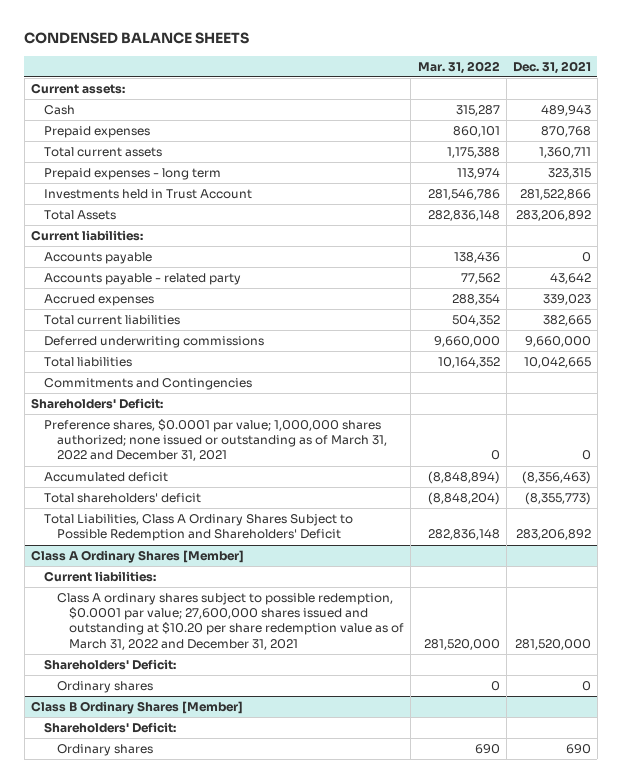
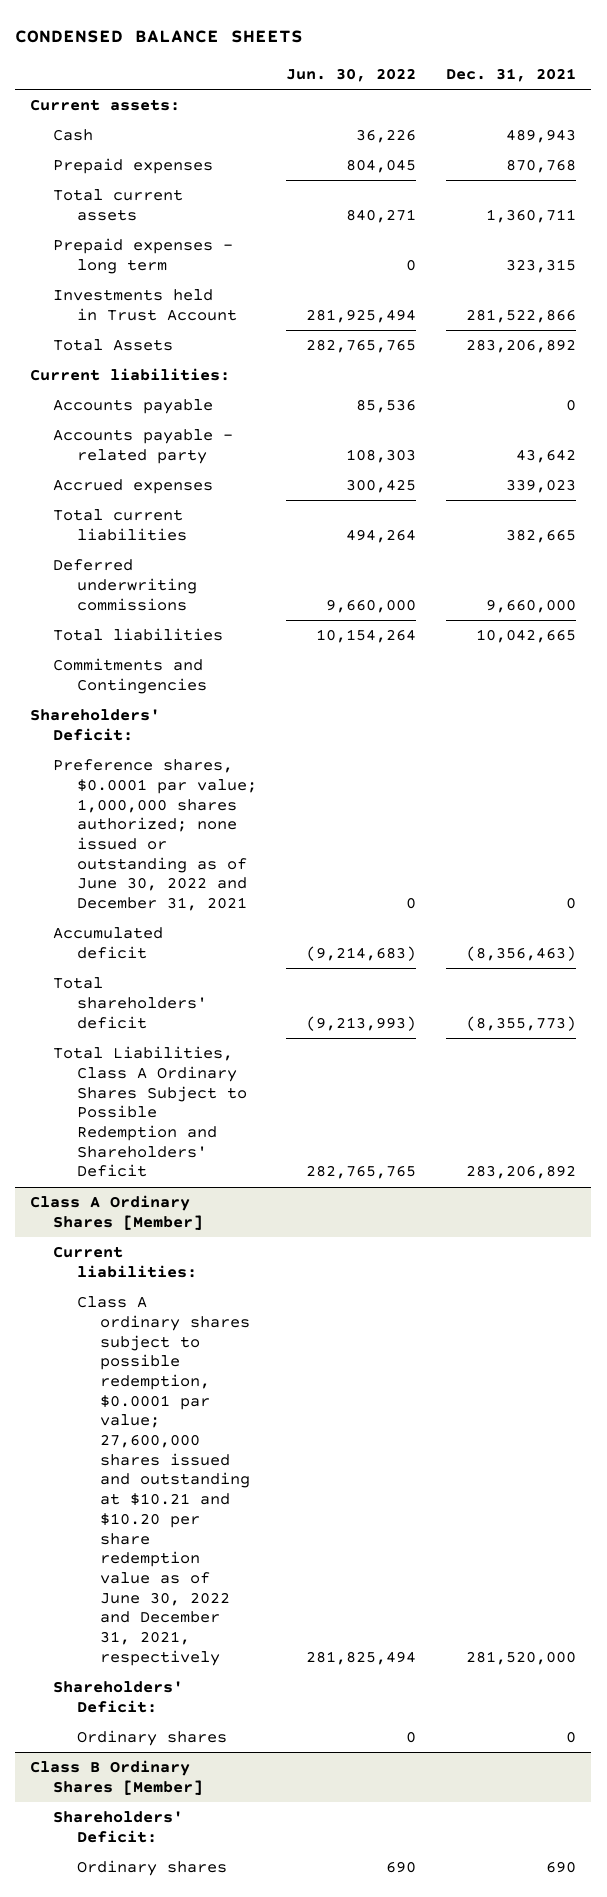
- | Mar. 31, 2022 | Dec. 31, 2021
+ | Jun. 30, 2022 | Dec. 31, 2021
- Preference shares, $0.0001 par value; 1,000,000 shares authorized; none issued or outstanding as of March 31, 2022 and December 31, 2021 | 0 | 0
+ Preference shares, $0.0001 par value; 1,000,000 shares authorized; none issued or outstanding as of June 30, 2022 and December 31, 2021 | 0 | 0
@ Class A Ordinary Shares [Member]
- Class A ordinary shares subject to possible redemption, $0.0001 par value; 27,600,000 shares issued and outstanding at $10.20 per share redemption value as of March 31, 2022 and December 31, 2021 | 281,520,000 | 281,520,000
+ Class A ordinary shares subject to possible redemption, $0.0001 par value; 27,600,000 shares issued and outstanding at $10.21 and $10.20 per share redemption value as of June 30, 2022 and December 31, 2021, respectively | 281,825,494 | 281,520,000

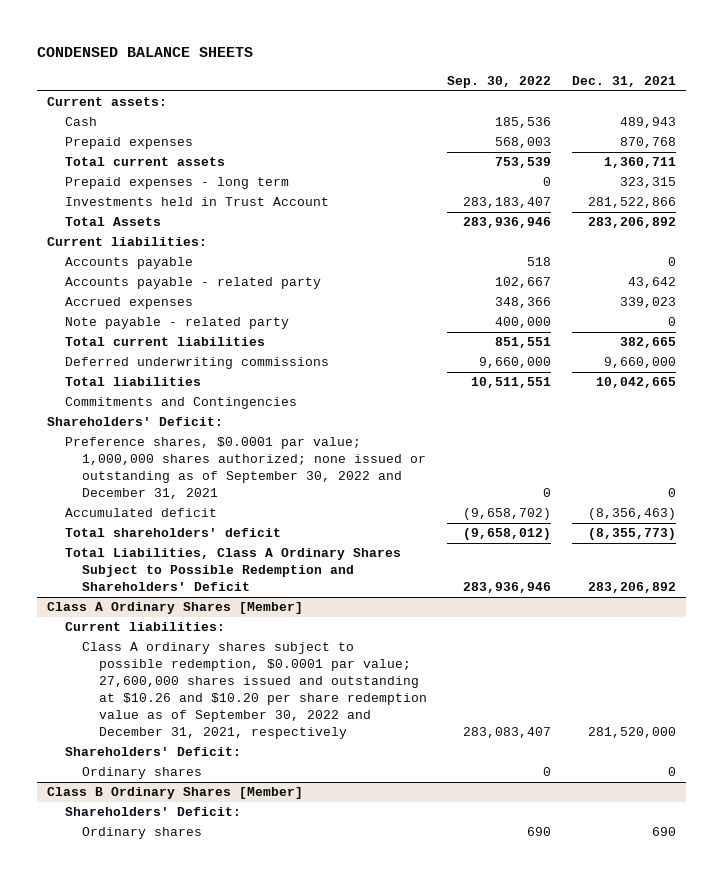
- | Jun. 30, 2022 | Dec. 31, 2021
+ | Sep. 30, 2022 | Dec. 31, 2021
+ Note payable - related party | 400,000 | 0
- Preference shares, $0.0001 par value; 1,000,000 shares authorized; none issued or outstanding as of June 30, 2022 and December 31, 2021 | 0 | 0
+ Preference shares, $0.0001 par value; 1,000,000 shares authorized; none issued or outstanding as of September 30, 2022 and December 31, 2021 | 0 | 0
@ Class A Ordinary Shares [Member]
- Class A ordinary shares subject to possible redemption, $0.0001 par value; 27,600,000 shares issued and outstanding at $10.21 and $10.20 per share redemption value as of June 30, 2022 and December 31, 2021, respectively | 281,825,494 | 281,520,000
+ Class A ordinary shares subject to possible redemption, $0.0001 par value; 27,600,000 shares issued and outstanding at $10.26 and $10.20 per share redemption value as of September 30, 2022 and December 31, 2021, respectively | 283,083,407 | 281,520,000

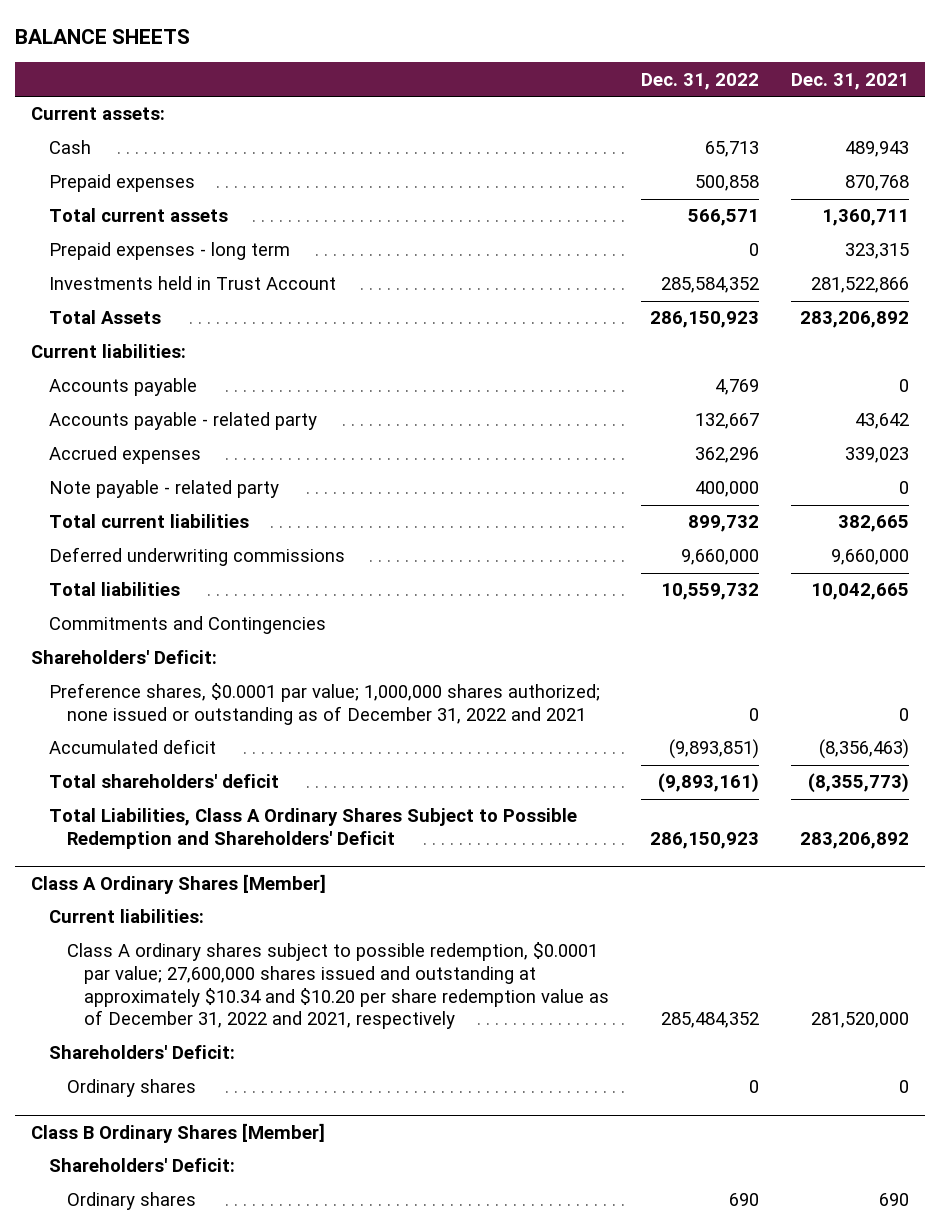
- CONDENSED BALANCE SHEETS
+ BALANCE SHEETS
- | Sep. 30, 2022 | Dec. 31, 2021
+ | Dec. 31, 2022 | Dec. 31, 2021
- Preference shares, $0.0001 par value; 1,000,000 shares authorized; none issued or outstanding as of September 30, 2022 and December 31, 2021 | 0 | 0
+ Preference shares, $0.0001 par value; 1,000,000 shares authorized; none issued or outstanding as of December 31, 2022 and 2021 | 0 | 0
@ Class A Ordinary Shares [Member]
- Class A ordinary shares subject to possible redemption, $0.0001 par value; 27,600,000 shares issued and outstanding at $10.26 and $10.20 per share redemption value as of September 30, 2022 and December 31, 2021, respectively | 283,083,407 | 281,520,000
+ Class A ordinary shares subject to possible redemption, $0.0001 par value; 27,600,000 shares issued and outstanding at approximately $10.34 and $10.20 per share redemption value as of December 31, 2022 and 2021, respectively | 285,484,352 | 281,520,000

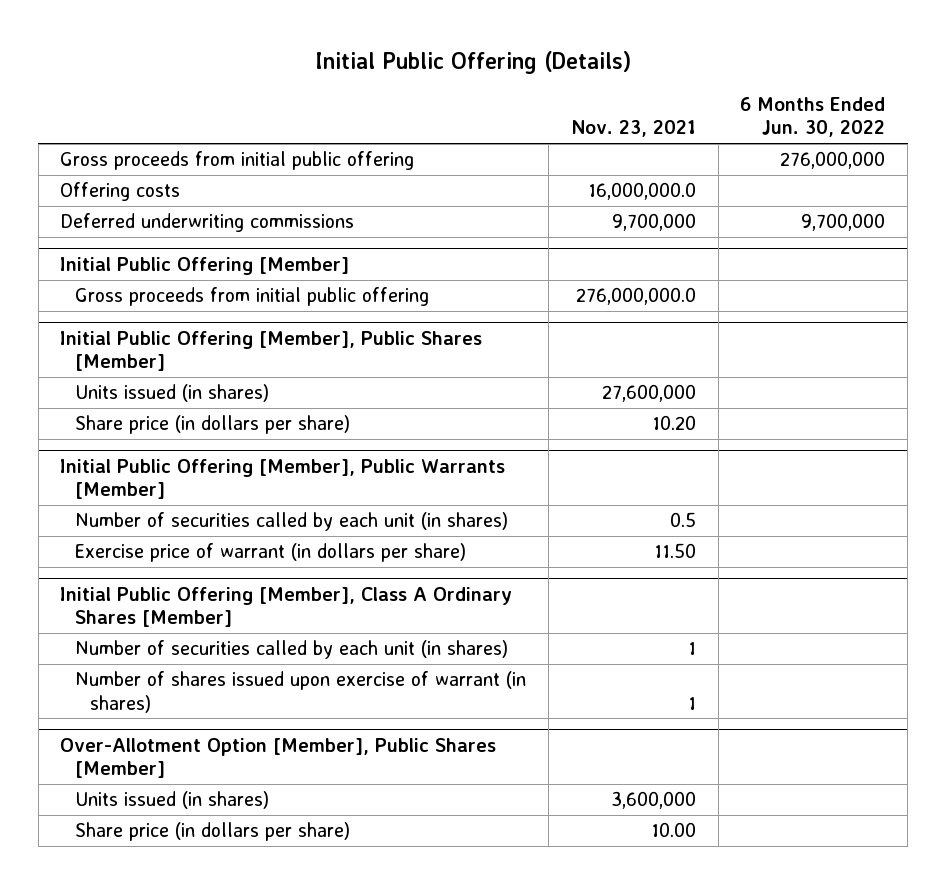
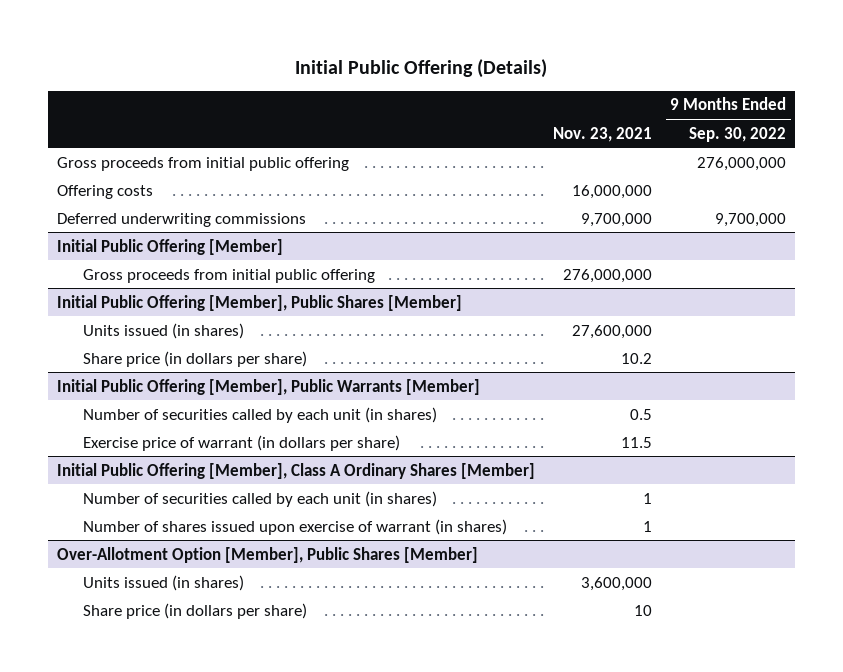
- | Nov. 23, 2021 | 6 Months Ended Jun. 30, 2022
+ | Nov. 23, 2021 | 9 Months Ended Sep. 30, 2022
- Offering costs | 16,000,000.0 |
+ Offering costs | 16,000,000 |
@ Initial Public Offering [Member]
- Gross proceeds from initial public offering | 276,000,000.0 |
+ Gross proceeds from initial public offering | 276,000,000 |
@ Initial Public Offering [Member], Public Shares [Member]
- Share price (in dollars per share) | 10.20 |
+ Share price (in dollars per share) | 10.2 |
@ Initial Public Offering [Member], Public Warrants [Member]
- Exercise price of warrant (in dollars per share) | 11.50 |
+ Exercise price of warrant (in dollars per share) | 11.5 |
@ Over-Allotment Option [Member], Public Shares [Member]
- Share price (in dollars per share) | 10.00 |
+ Share price (in dollars per share) | 10 |

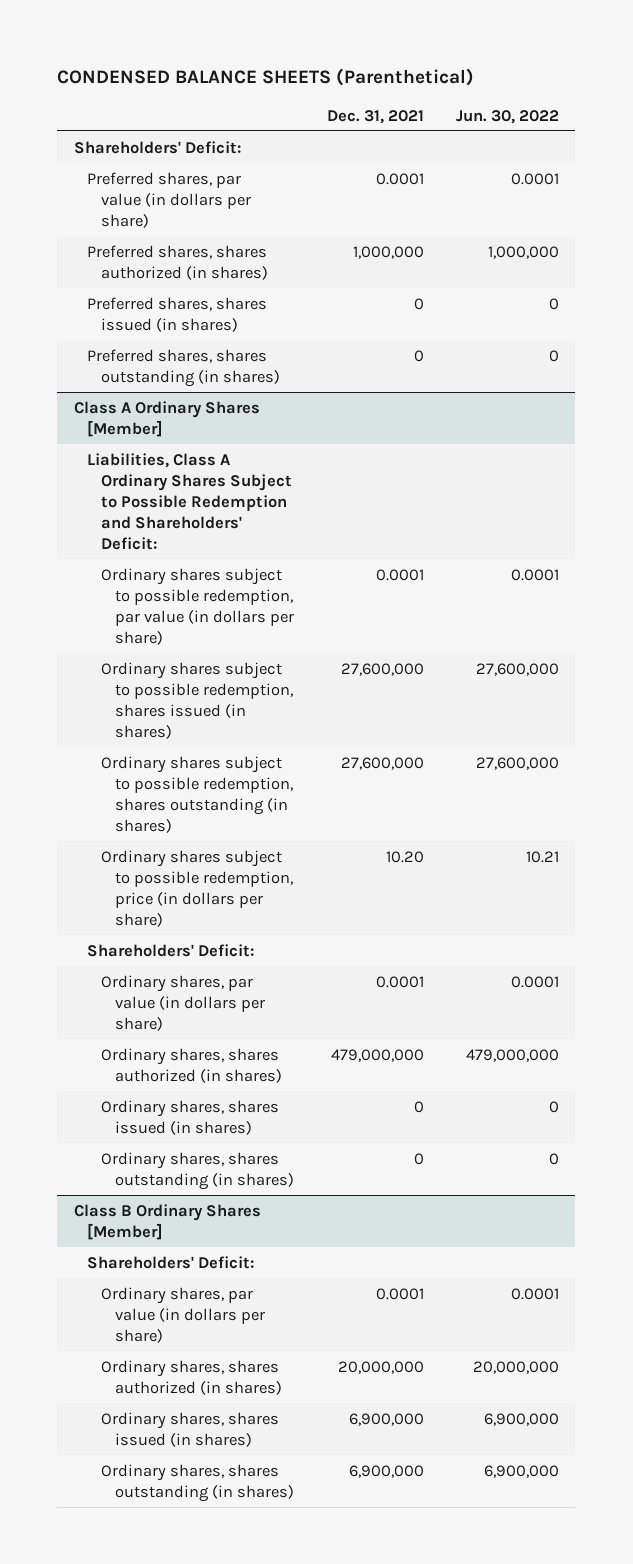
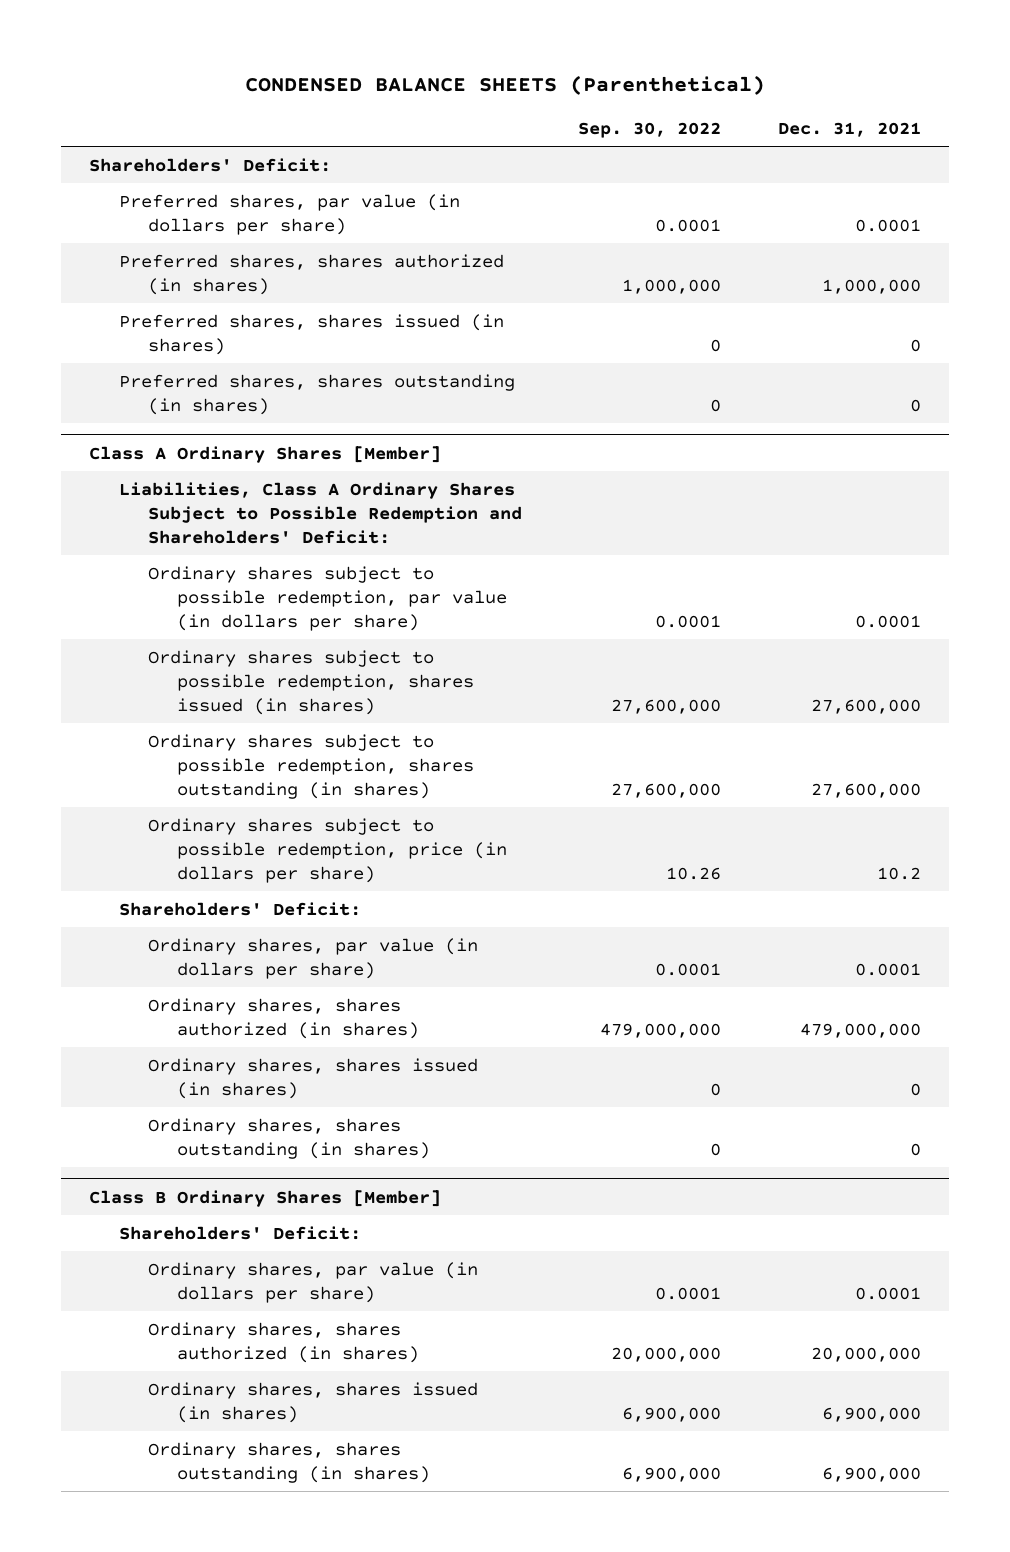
- | Dec. 31, 2021 | Jun. 30, 2022
+ | Sep. 30, 2022 | Dec. 31, 2021
@ Class A Ordinary Shares [Member]
- Ordinary shares subject to possible redemption, price (in dollars per share) | 10.20 | 10.21
+ Ordinary shares subject to possible redemption, price (in dollars per share) | 10.26 | 10.2

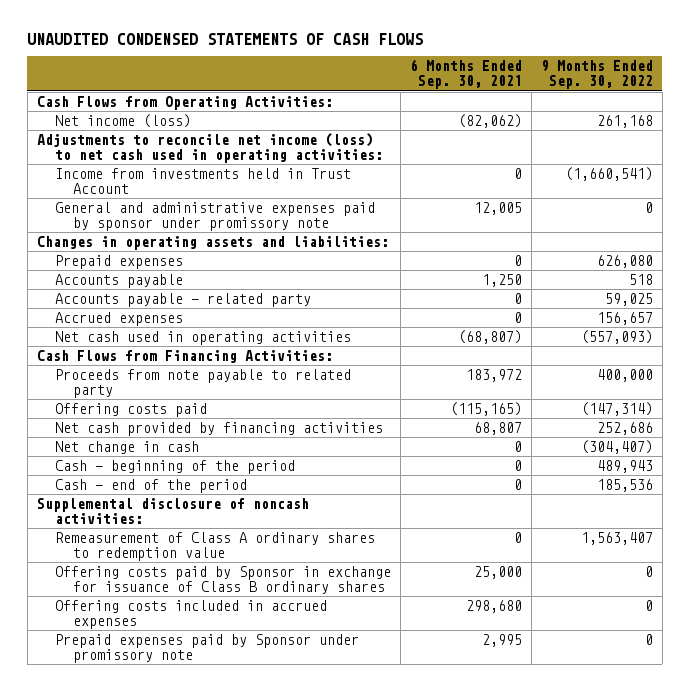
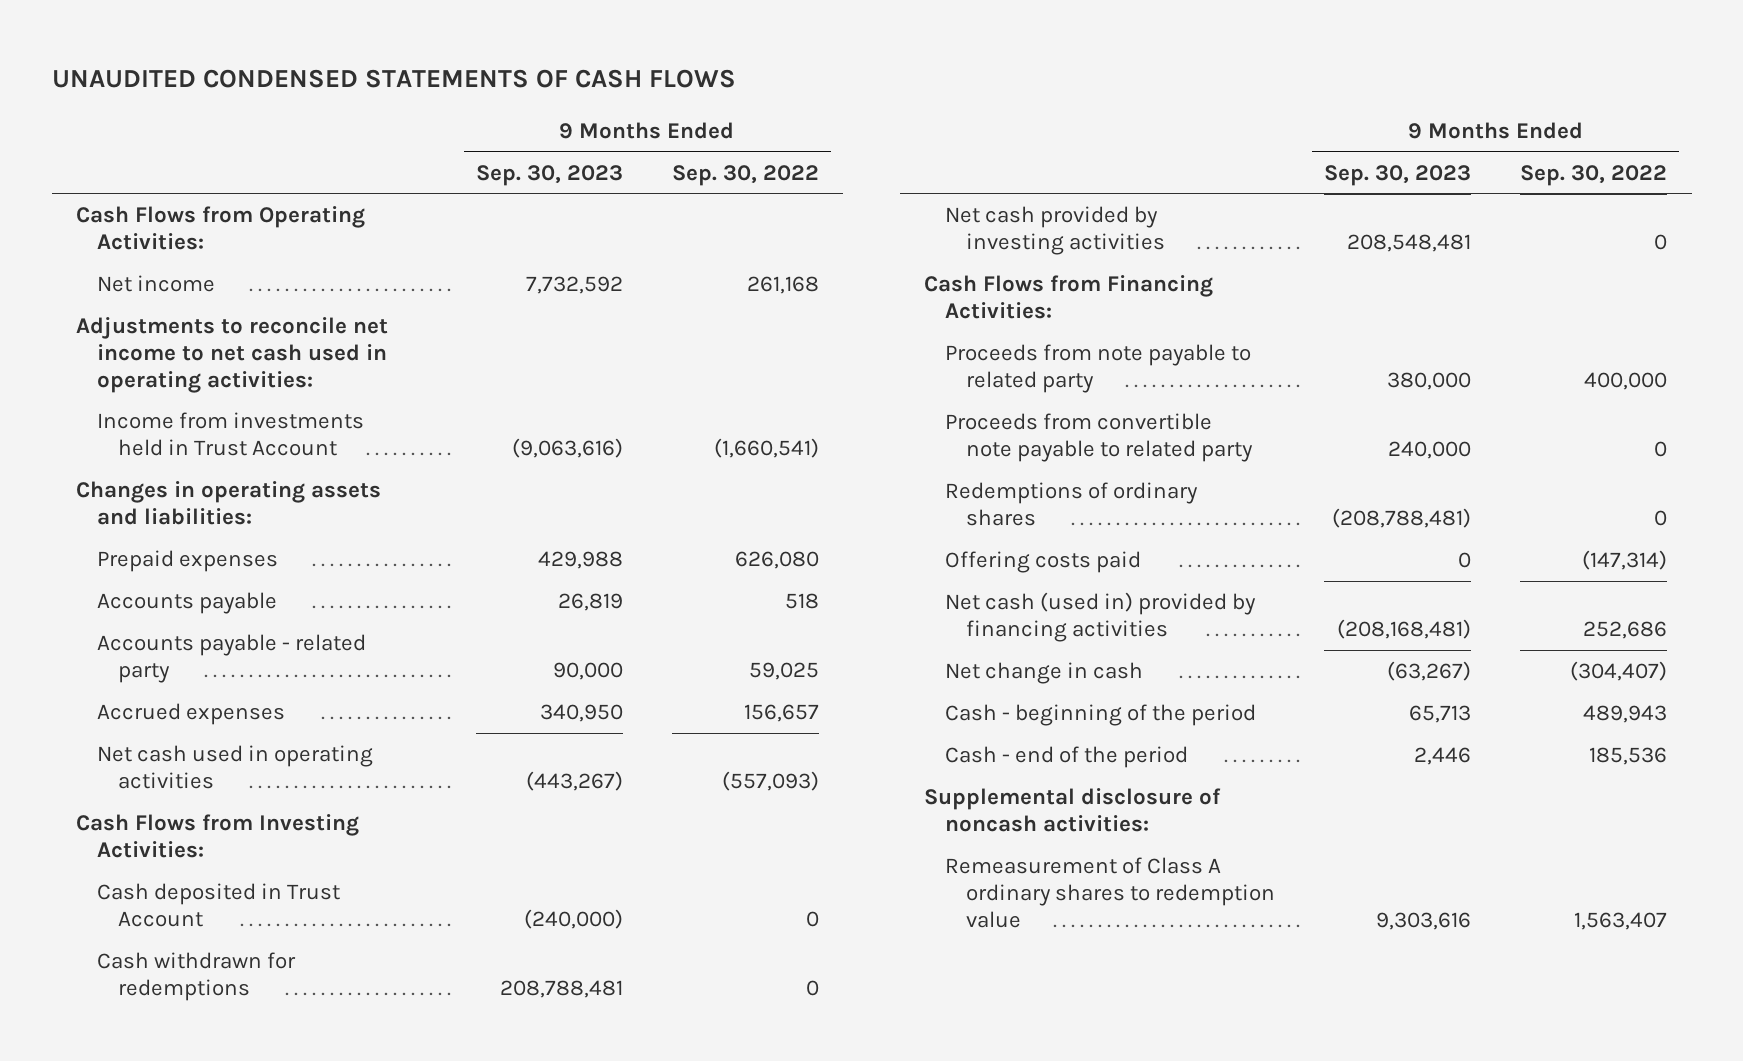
- | 6 Months Ended Sep. 30, 2021 | 9 Months Ended Sep. 30, 2022
+ | 9 Months Ended Sep. 30, 2023 | 9 Months Ended Sep. 30, 2022
- Net income (loss) | (82,062) | 261,168
- Adjustments to reconcile net income (loss) to net cash used in operating activities:
+ Net income | 7,732,592 | 261,168
+ Adjustments to reconcile net income to net cash used in operating activities:
- General and administrative expenses paid by sponsor under promissory note | 12,005 | 0
+ Cash Flows from Investing Activities:
+ Cash deposited in Trust Account | (240,000) | 0
+ Cash withdrawn for redemptions | 208,788,481 | 0
+ Net cash provided by investing activities | 208,548,481 | 0
+ Proceeds from convertible note payable to related party | 240,000 | 0
+ Redemptions of ordinary shares | (208,788,481) | 0
- Net cash provided by financing activities | 68,807 | 252,686
+ Net cash (used in) provided by financing activities | (208,168,481) | 252,686
- Offering costs paid by Sponsor in exchange for issuance of Class B ordinary shares | 25,000 | 0
- Offering costs included in accrued expenses | 298,680 | 0
- Prepaid expenses paid by Sponsor under promissory note | 2,995 | 0

